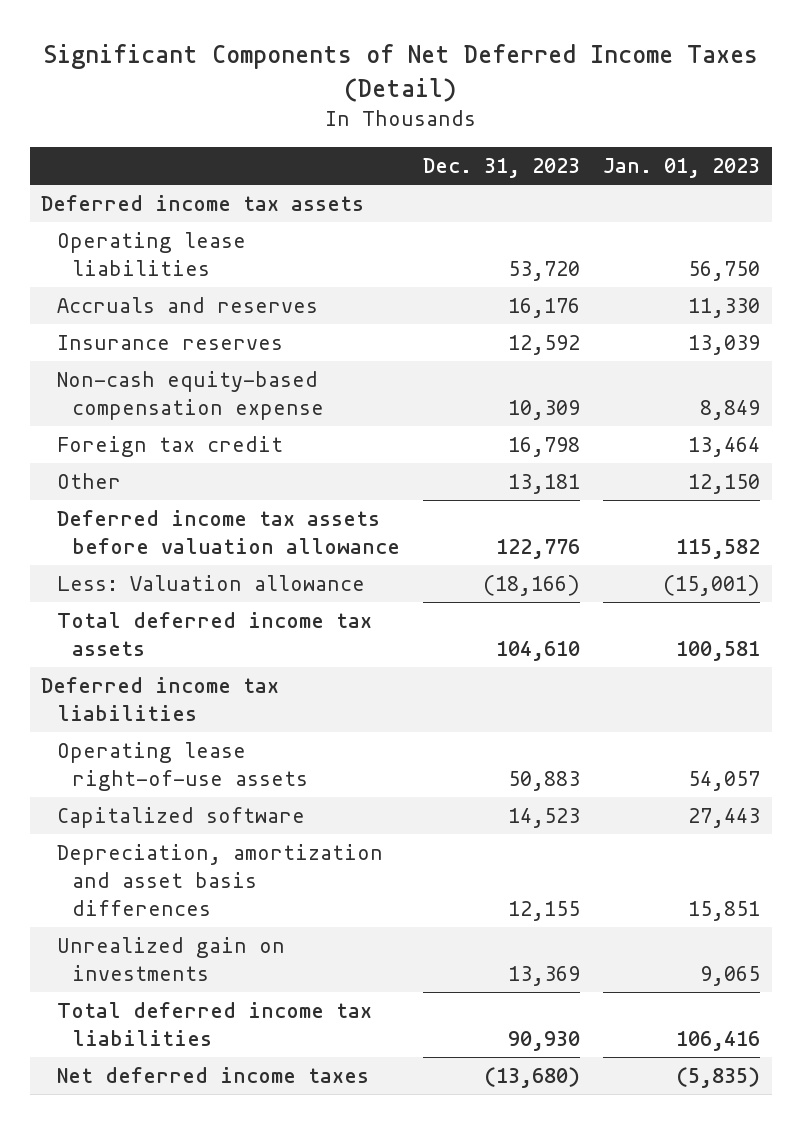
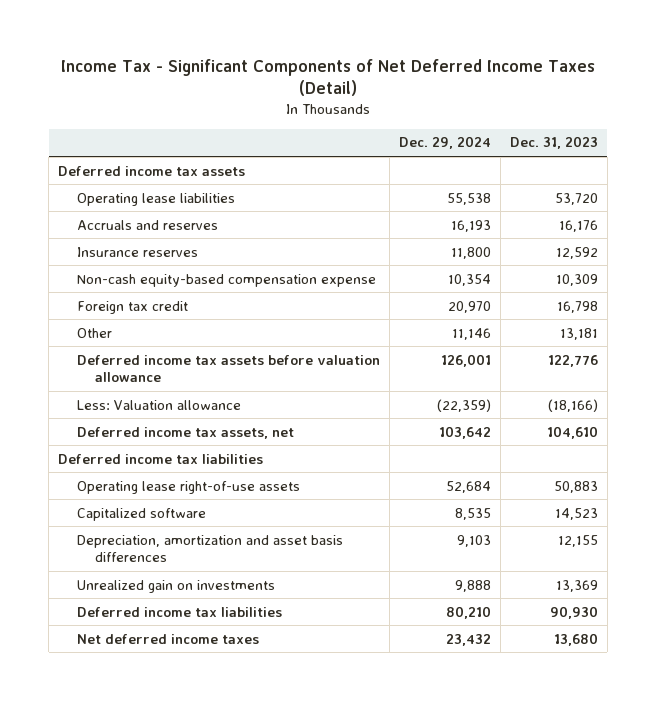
- Significant Components of Net Deferred Income Taxes (Detail)
+ Income Tax - Significant Components of Net Deferred Income Taxes (Detail)
- | Dec. 31, 2023 | Jan. 01, 2023
+ | Dec. 29, 2024 | Dec. 31, 2023
- Total deferred income tax assets | 104,610 | 100,581
+ Deferred income tax assets, net | 103,642 | 104,610
- Total deferred income tax liabilities | 90,930 | 106,416
- Net deferred income taxes | (13,680) | (5,835)
+ Deferred income tax liabilities | 80,210 | 90,930
+ Net deferred income taxes | 23,432 | 13,680

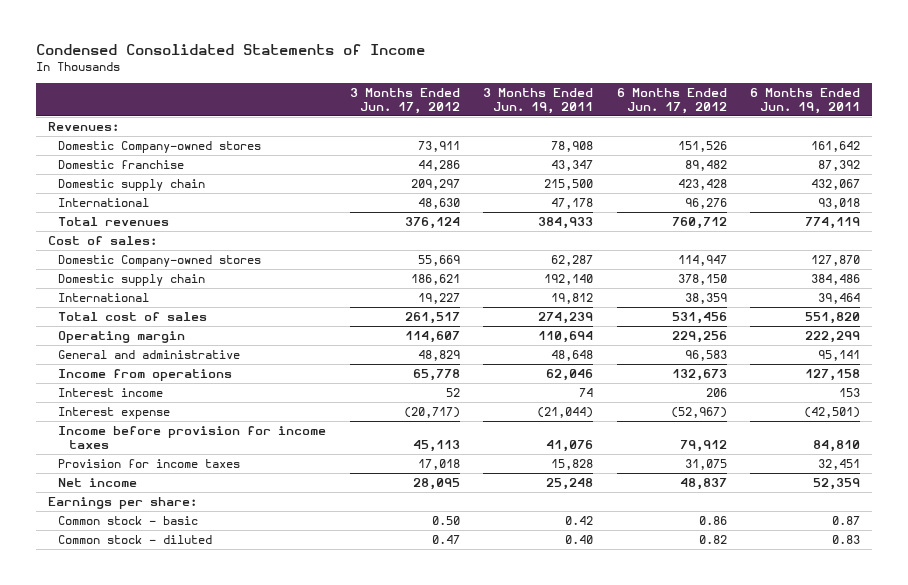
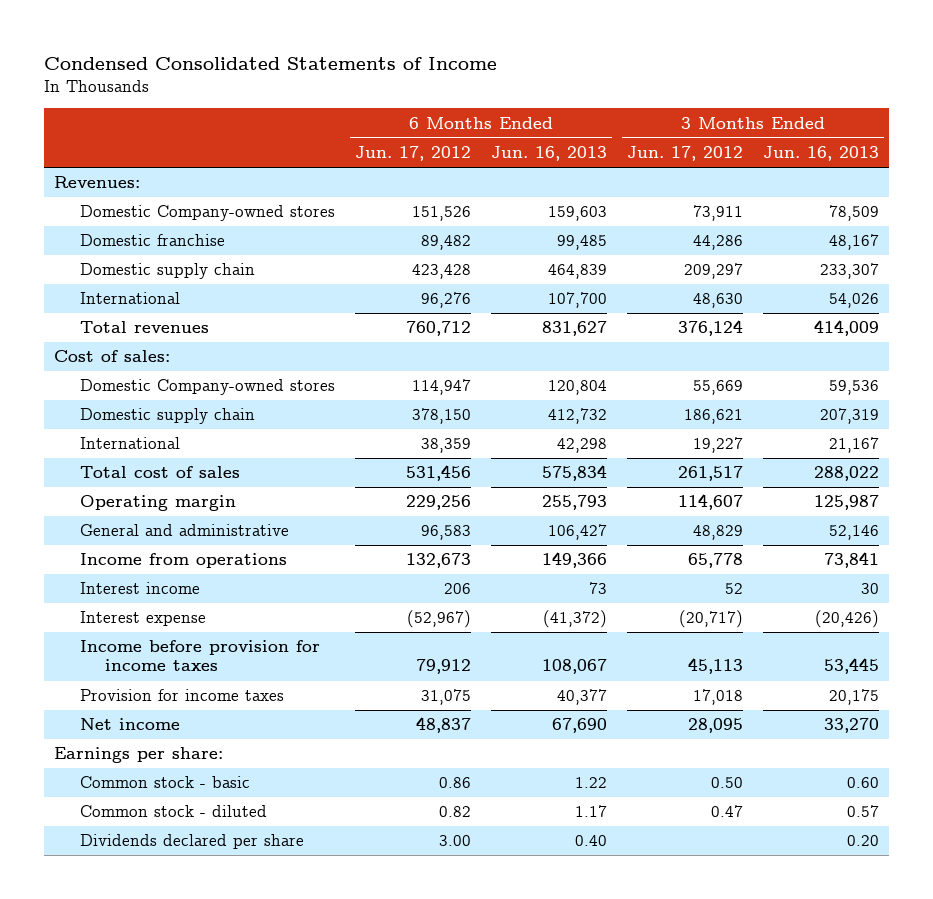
- | 3 Months Ended Jun. 17, 2012 | 3 Months Ended Jun. 19, 2011 | 6 Months Ended Jun. 17, 2012 | 6 Months Ended Jun. 19, 2011
+ | 6 Months Ended Jun. 17, 2012 | 6 Months Ended Jun. 16, 2013 | 3 Months Ended Jun. 17, 2012 | 3 Months Ended Jun. 16, 2013
+ Dividends declared per share | 3.00 | 0.40 | | 0.20

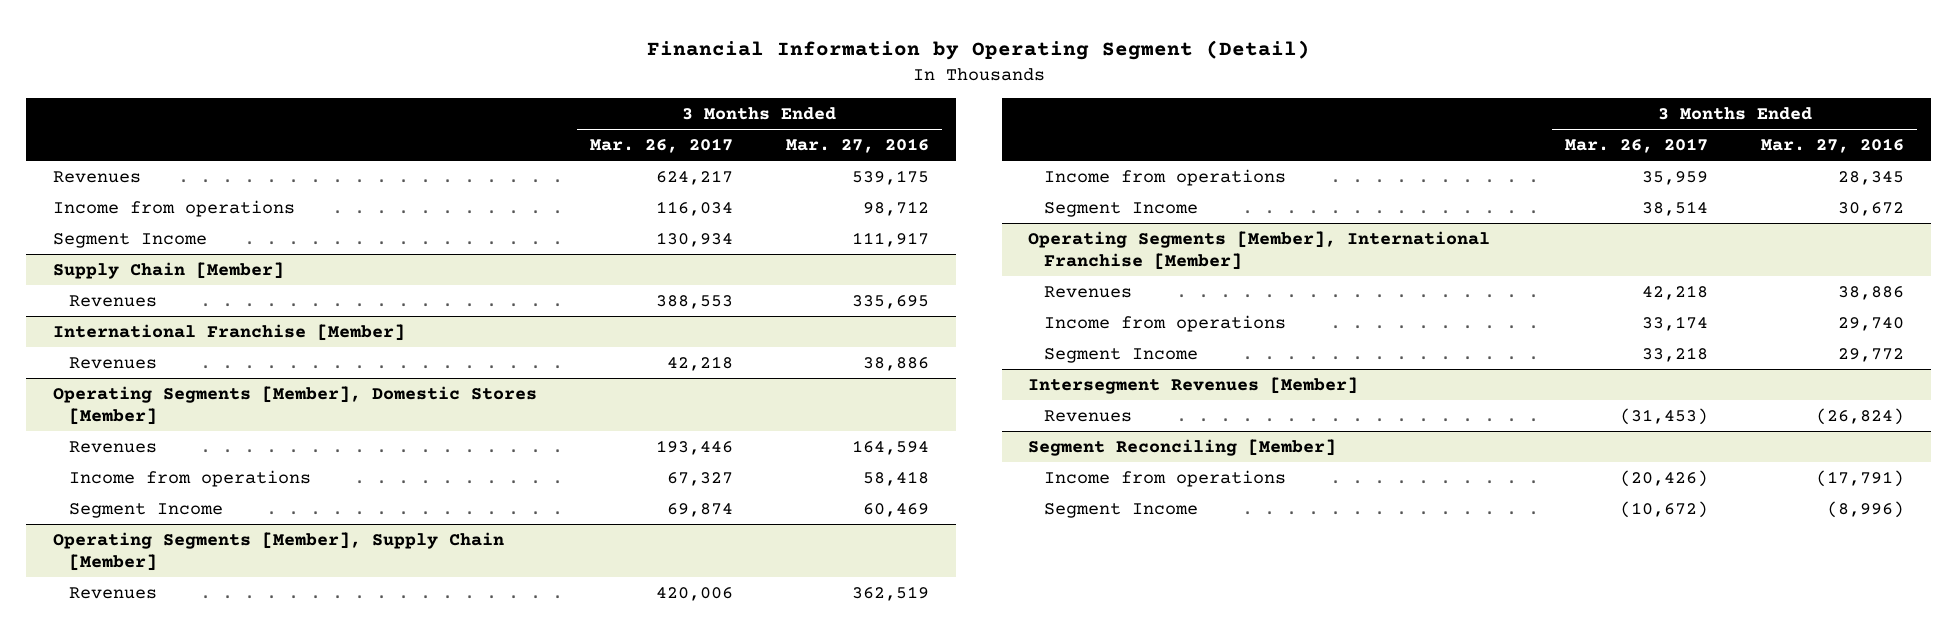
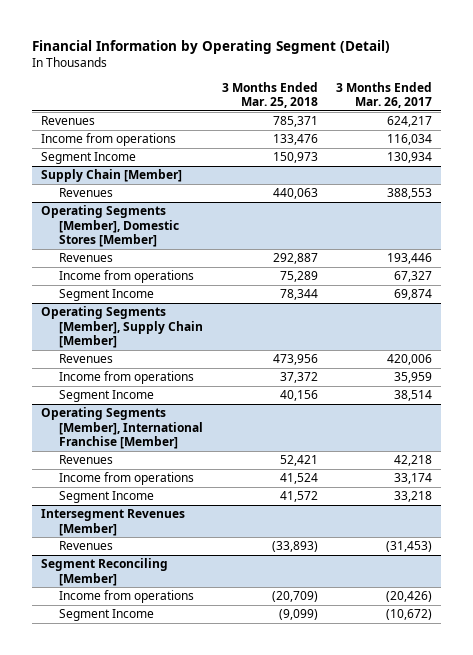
- | 3 Months Ended Mar. 26, 2017 | 3 Months Ended Mar. 27, 2016
+ | 3 Months Ended Mar. 25, 2018 | 3 Months Ended Mar. 26, 2017
- International Franchise [Member]
- Revenues | 42,218 | 38,886

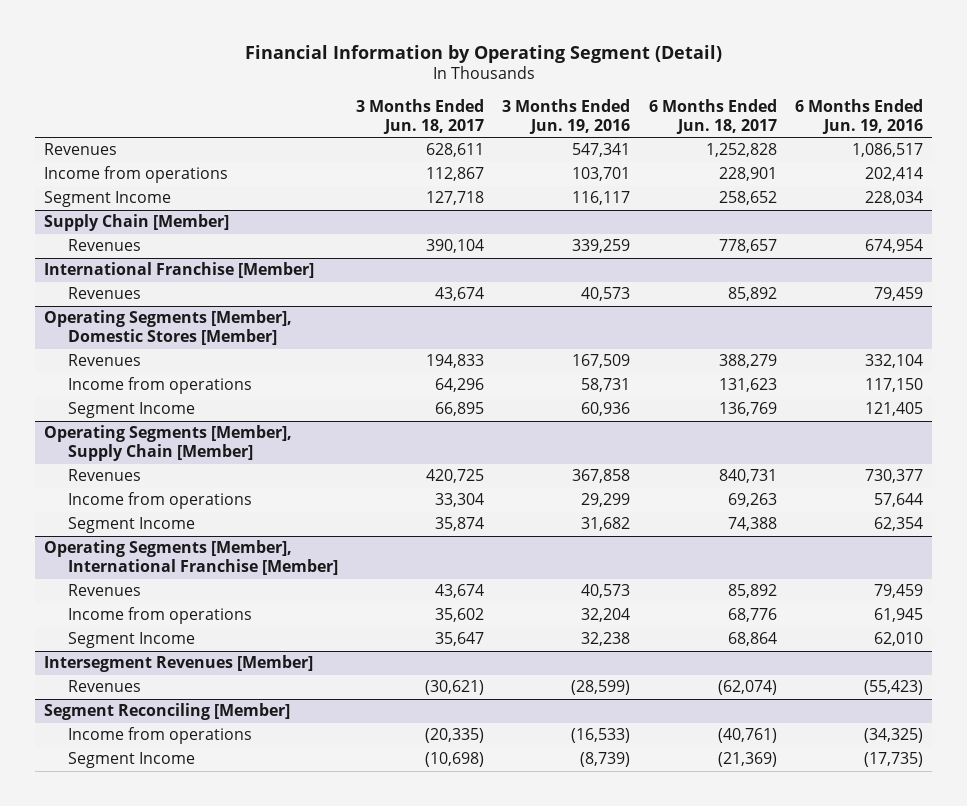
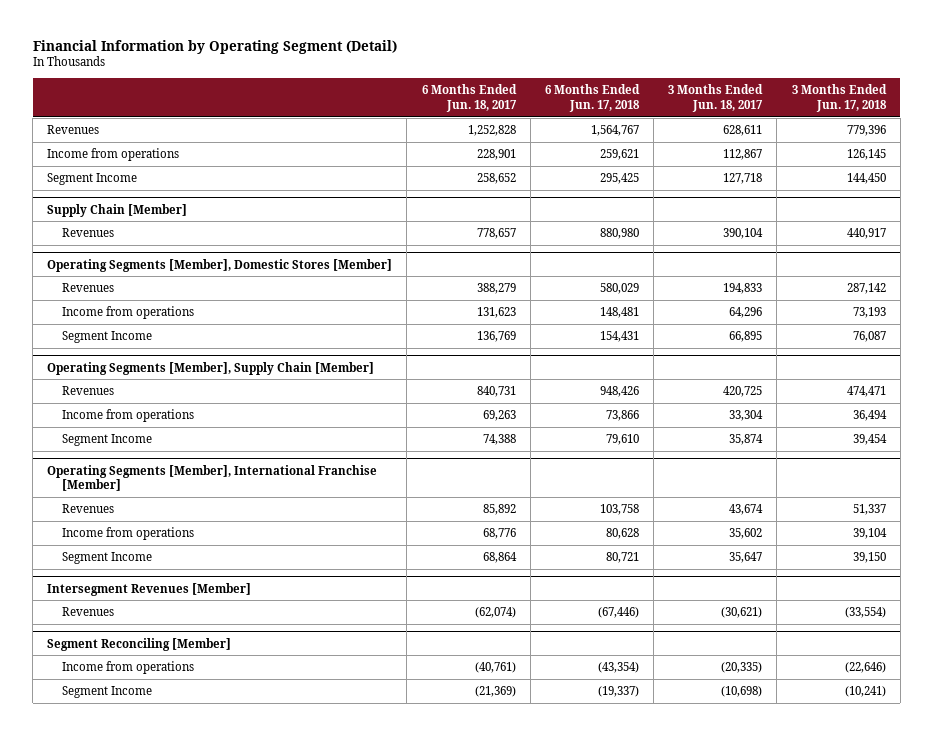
- | 3 Months Ended Jun. 18, 2017 | 3 Months Ended Jun. 19, 2016 | 6 Months Ended Jun. 18, 2017 | 6 Months Ended Jun. 19, 2016
+ | 6 Months Ended Jun. 18, 2017 | 6 Months Ended Jun. 17, 2018 | 3 Months Ended Jun. 18, 2017 | 3 Months Ended Jun. 17, 2018
- International Franchise [Member]
- Revenues | 43,674 | 40,573 | 85,892 | 79,459

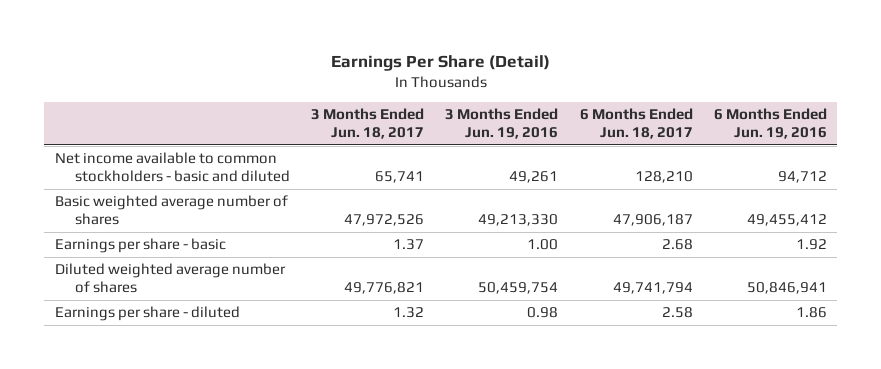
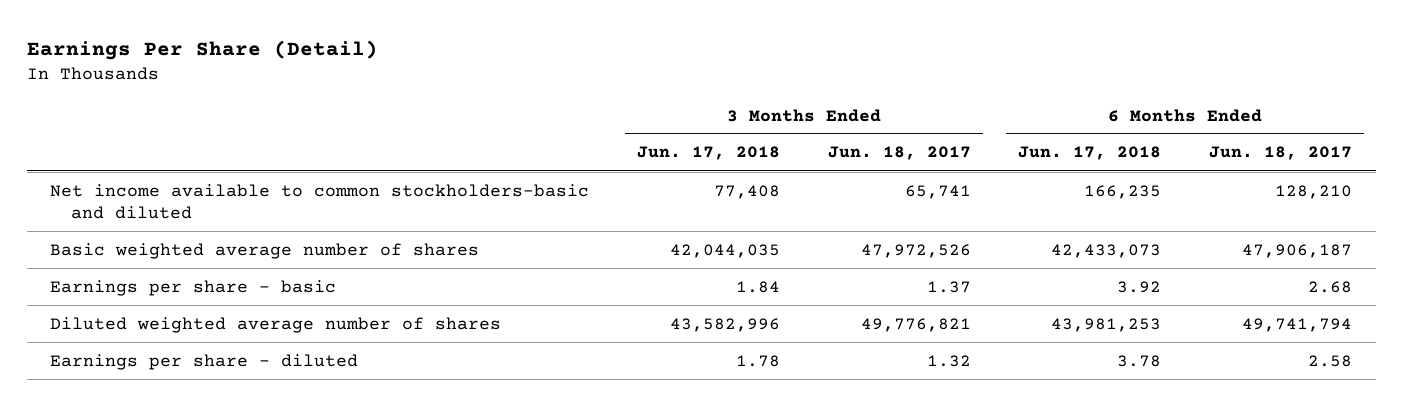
- | 3 Months Ended Jun. 18, 2017 | 3 Months Ended Jun. 19, 2016 | 6 Months Ended Jun. 18, 2017 | 6 Months Ended Jun. 19, 2016
+ | 3 Months Ended Jun. 17, 2018 | 3 Months Ended Jun. 18, 2017 | 6 Months Ended Jun. 17, 2018 | 6 Months Ended Jun. 18, 2017
- Net income available to common stockholders - basic and diluted | 65,741 | 49,261 | 128,210 | 94,712
+ Net income available to common stockholders-basic and diluted | 77,408 | 65,741 | 166,235 | 128,210

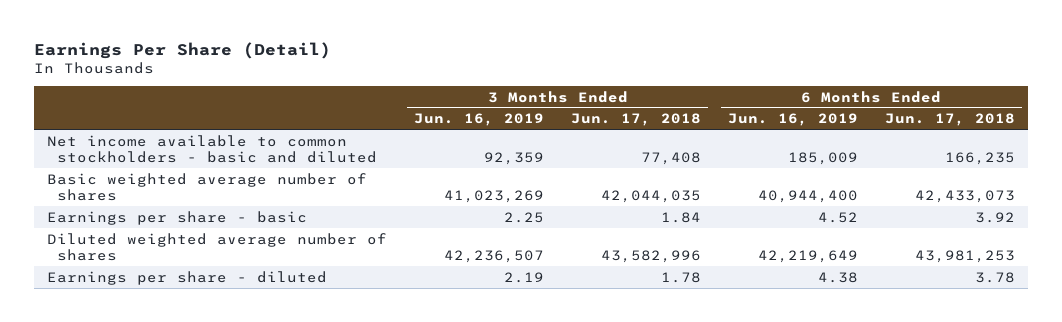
- | 3 Months Ended Jun. 17, 2018 | 3 Months Ended Jun. 18, 2017 | 6 Months Ended Jun. 17, 2018 | 6 Months Ended Jun. 18, 2017
+ | 3 Months Ended Jun. 16, 2019 | 3 Months Ended Jun. 17, 2018 | 6 Months Ended Jun. 16, 2019 | 6 Months Ended Jun. 17, 2018
- Net income available to common stockholders-basic and diluted | 77,408 | 65,741 | 166,235 | 128,210
+ Net income available to common stockholders - basic and diluted | 92,359 | 77,408 | 185,009 | 166,235

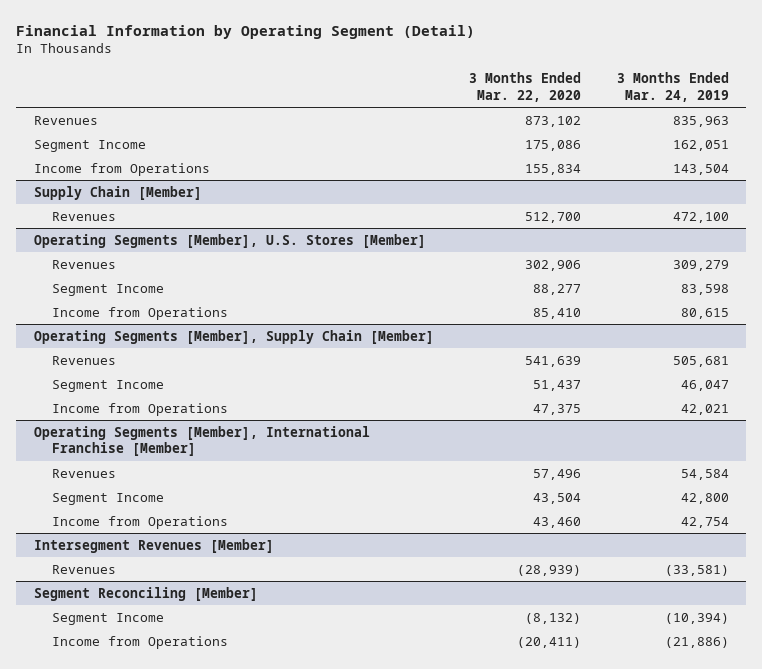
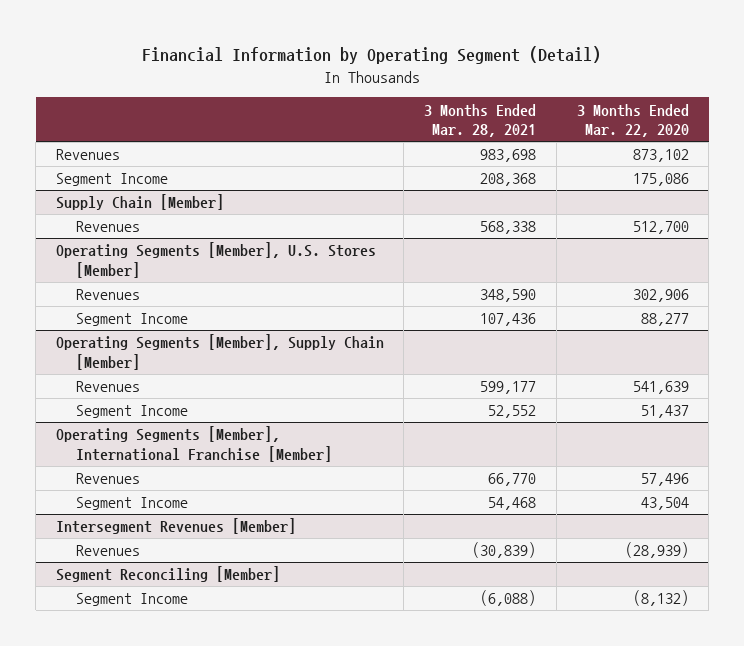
- | 3 Months Ended Mar. 22, 2020 | 3 Months Ended Mar. 24, 2019
+ | 3 Months Ended Mar. 28, 2021 | 3 Months Ended Mar. 22, 2020
- Income from Operations | 155,834 | 143,504
@ Operating Segments [Member], U.S. Stores [Member]
- Income from Operations | 85,410 | 80,615
@ Operating Segments [Member], Supply Chain [Member]
- Income from Operations | 47,375 | 42,021
@ Operating Segments [Member], International Franchise [Member]
- Income from Operations | 43,460 | 42,754
@ Segment Reconciling [Member]
- Income from Operations | (20,411) | (21,886)

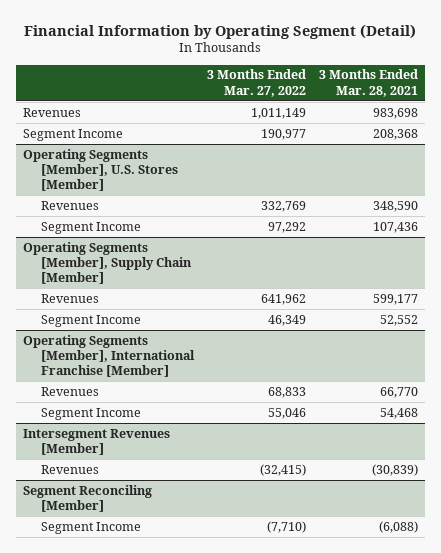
- | 3 Months Ended Mar. 28, 2021 | 3 Months Ended Mar. 22, 2020
+ | 3 Months Ended Mar. 27, 2022 | 3 Months Ended Mar. 28, 2021
- Supply Chain [Member]
- Revenues | 568,338 | 512,700

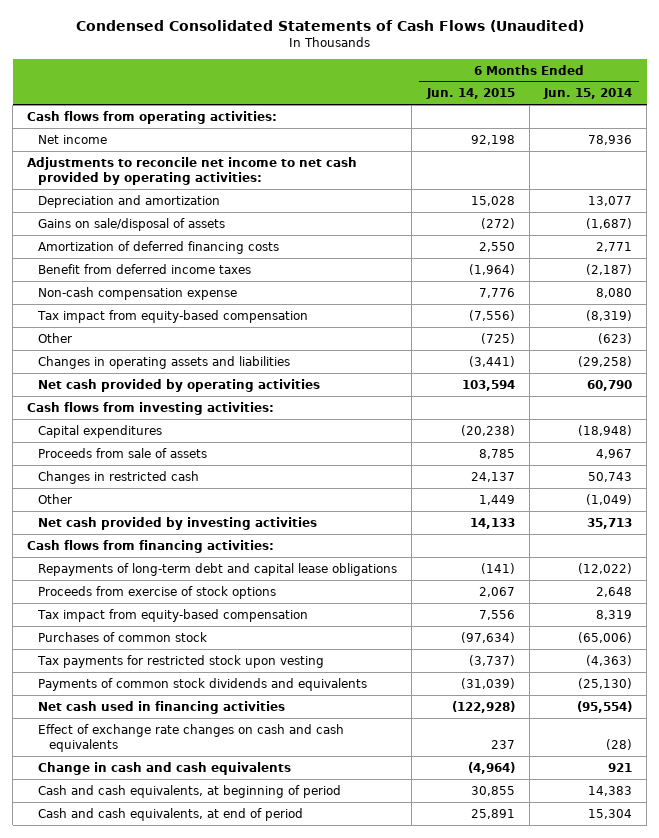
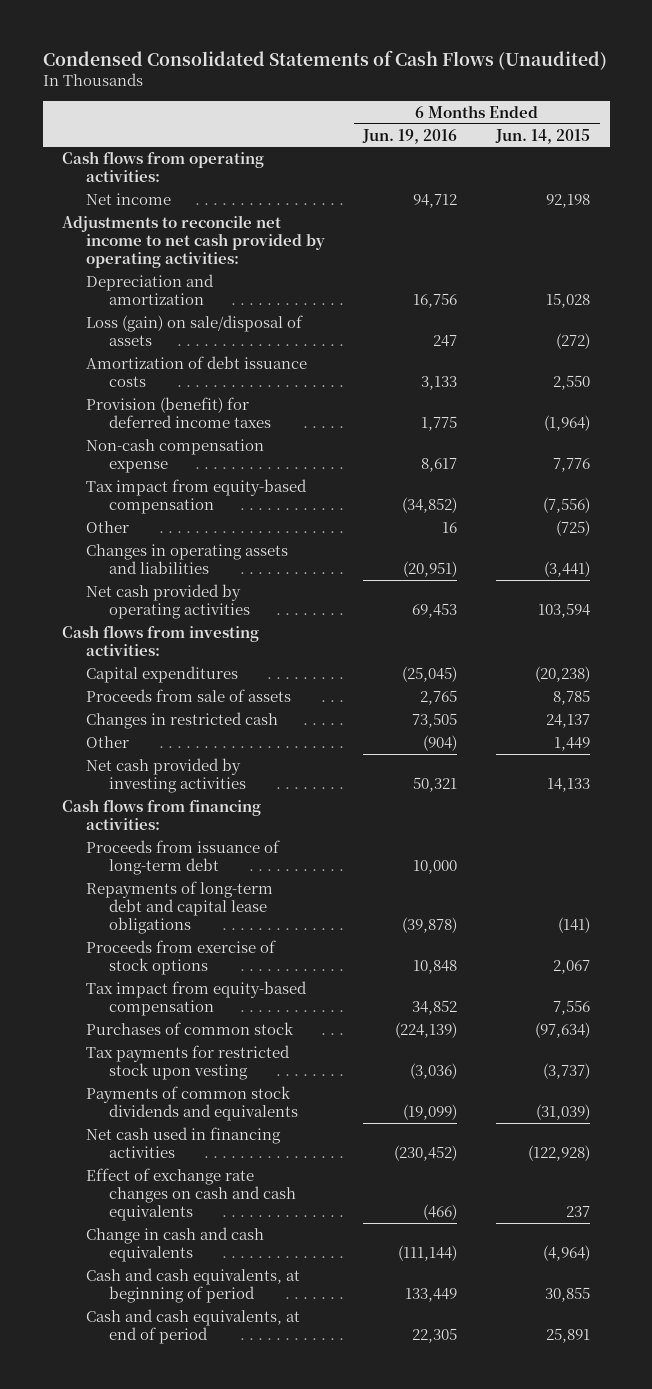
- | 6 Months Ended Jun. 14, 2015 | 6 Months Ended Jun. 15, 2014
+ | 6 Months Ended Jun. 19, 2016 | 6 Months Ended Jun. 14, 2015
- Gains on sale/disposal of assets | (272) | (1,687)
- Amortization of deferred financing costs | 2,550 | 2,771
- Benefit from deferred income taxes | (1,964) | (2,187)
+ Loss (gain) on sale/disposal of assets | 247 | (272)
+ Amortization of debt issuance costs | 3,133 | 2,550
+ Provision (benefit) for deferred income taxes | 1,775 | (1,964)
+ Proceeds from issuance of long-term debt | 10,000 |

